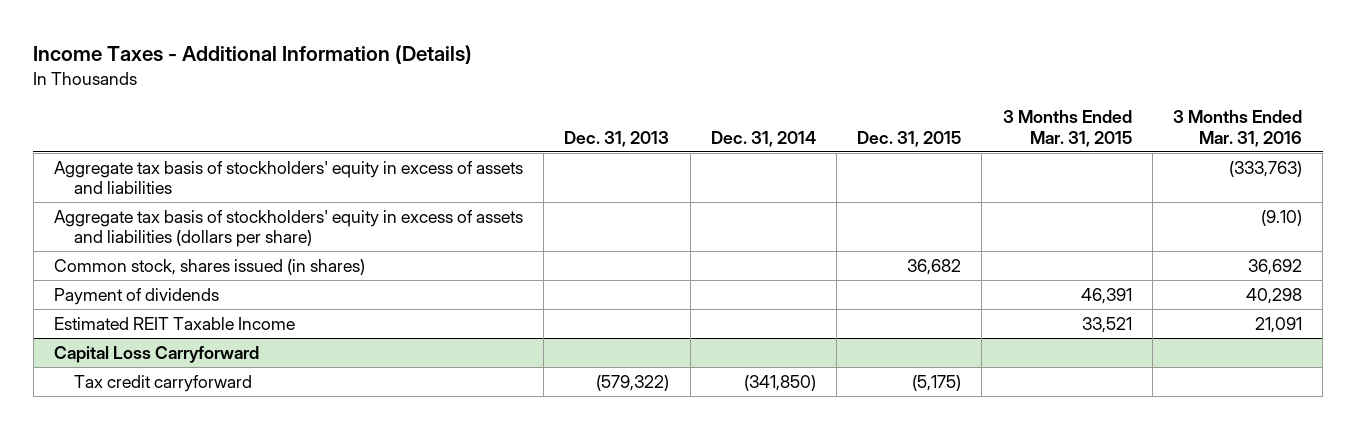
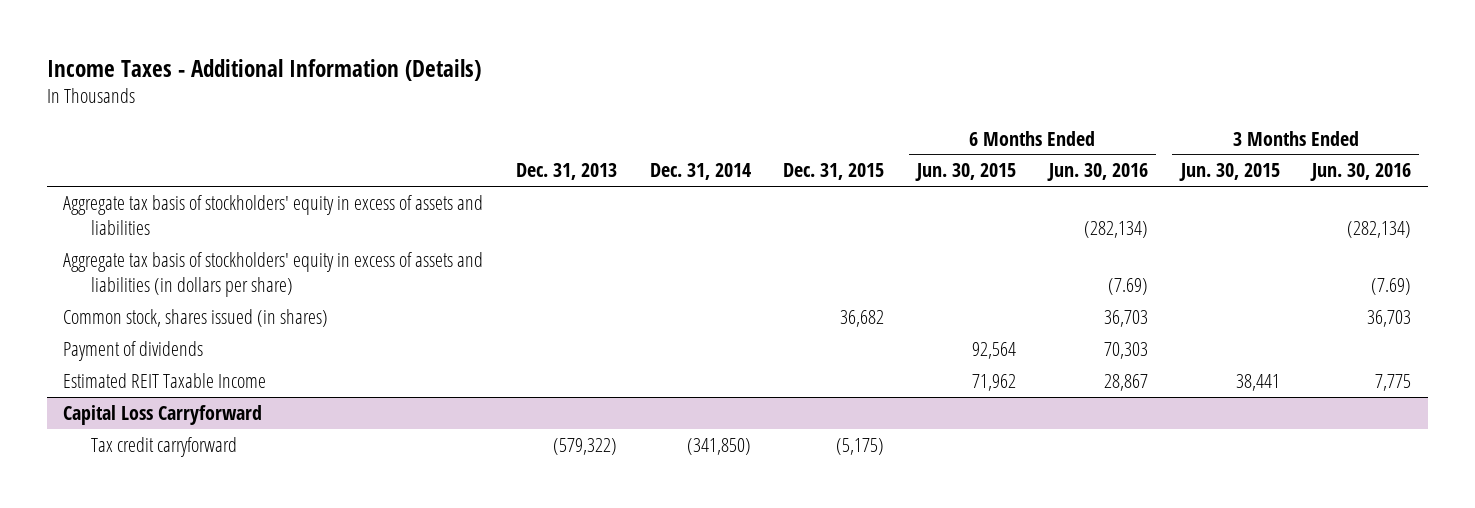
- | Dec. 31, 2013 | Dec. 31, 2014 | Dec. 31, 2015 | 3 Months Ended Mar. 31, 2015 | 3 Months Ended Mar. 31, 2016
+ | Dec. 31, 2013 | Dec. 31, 2014 | Dec. 31, 2015 | 6 Months Ended Jun. 30, 2015 | 6 Months Ended Jun. 30, 2016 | 3 Months Ended Jun. 30, 2015 | 3 Months Ended Jun. 30, 2016
- Aggregate tax basis of stockholders' equity in excess of assets and liabilities (dollars per share) | | | | | (9.10)
+ Aggregate tax basis of stockholders' equity in excess of assets and liabilities (in dollars per share) | | | | | (7.69) | | (7.69)

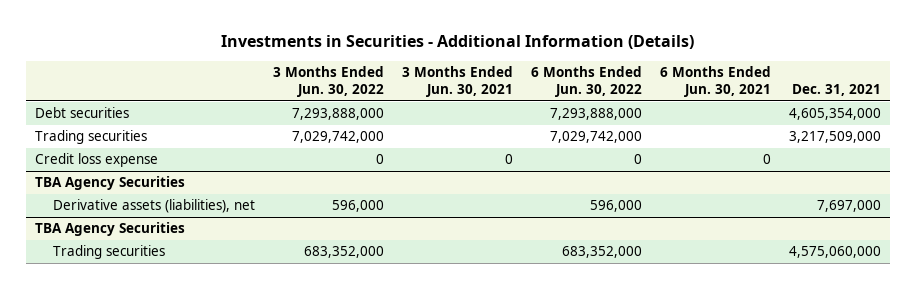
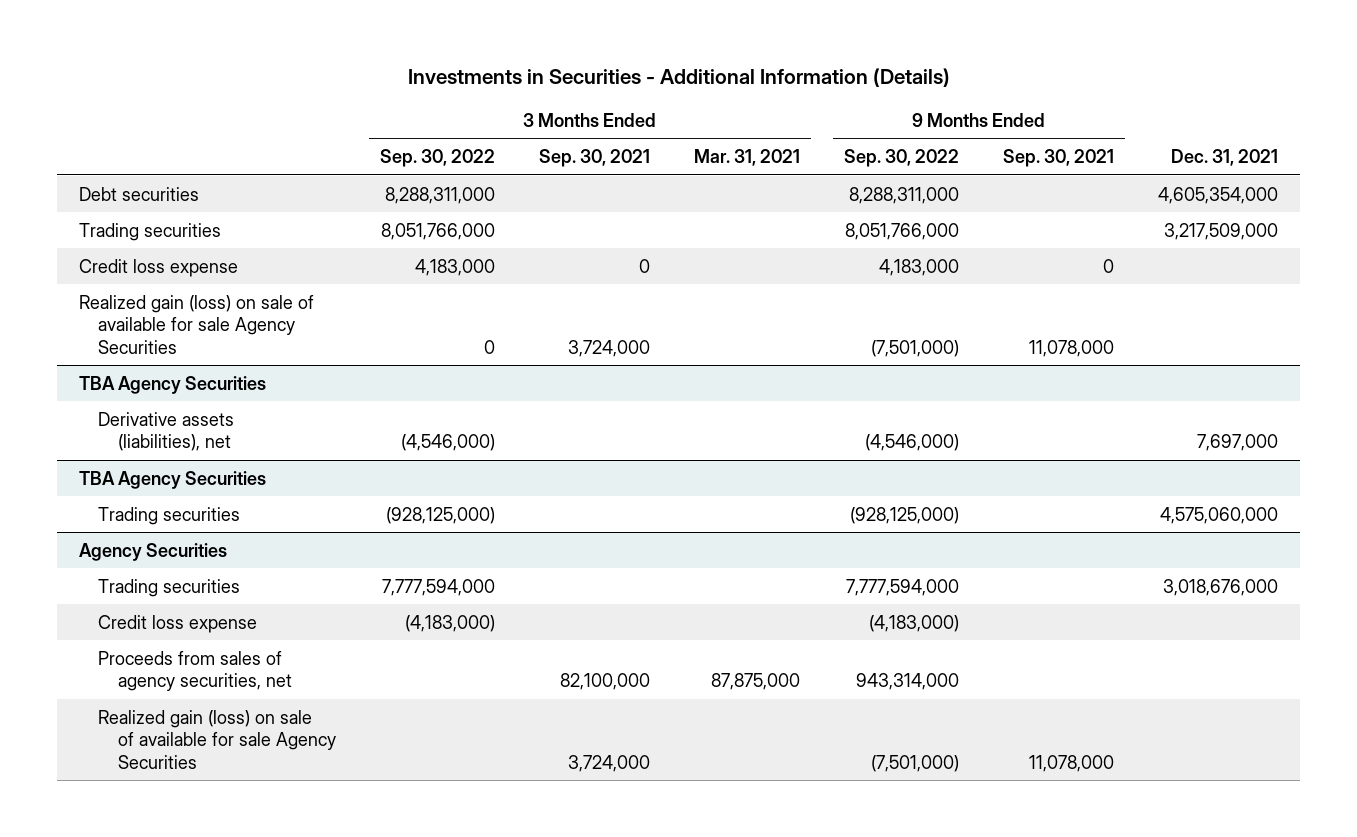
- | 3 Months Ended Jun. 30, 2022 | 3 Months Ended Jun. 30, 2021 | 6 Months Ended Jun. 30, 2022 | 6 Months Ended Jun. 30, 2021 | Dec. 31, 2021
+ | 3 Months Ended Sep. 30, 2022 | 3 Months Ended Sep. 30, 2021 | 3 Months Ended Mar. 31, 2021 | 9 Months Ended Sep. 30, 2022 | 9 Months Ended Sep. 30, 2021 | Dec. 31, 2021
+ Realized gain (loss) on sale of available for sale Agency Securities | 0 | 3,724,000 | | (7,501,000) | 11,078,000 |
+ Agency Securities
+ Trading securities | 7,777,594,000 | | | 7,777,594,000 | | 3,018,676,000
+ Credit loss expense | (4,183,000) | | | (4,183,000) | |
+ Proceeds from sales of agency securities, net | | 82,100,000 | 87,875,000 | 943,314,000 | |
+ Realized gain (loss) on sale of available for sale Agency Securities | | 3,724,000 | | (7,501,000) | 11,078,000 |

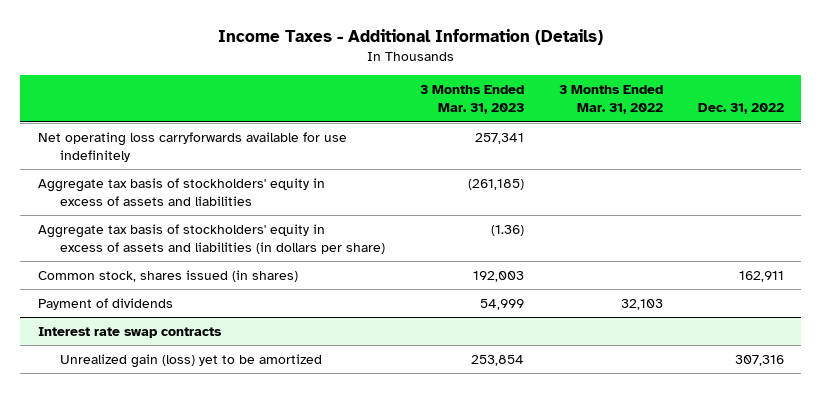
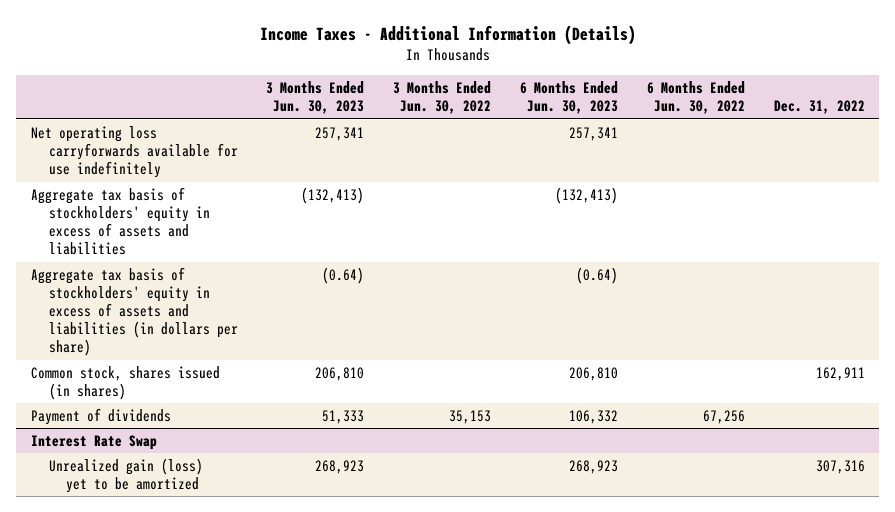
- | 3 Months Ended Mar. 31, 2023 | 3 Months Ended Mar. 31, 2022 | Dec. 31, 2022
+ | 3 Months Ended Jun. 30, 2023 | 3 Months Ended Jun. 30, 2022 | 6 Months Ended Jun. 30, 2023 | 6 Months Ended Jun. 30, 2022 | Dec. 31, 2022
- Interest rate swap contracts
+ Interest Rate Swap

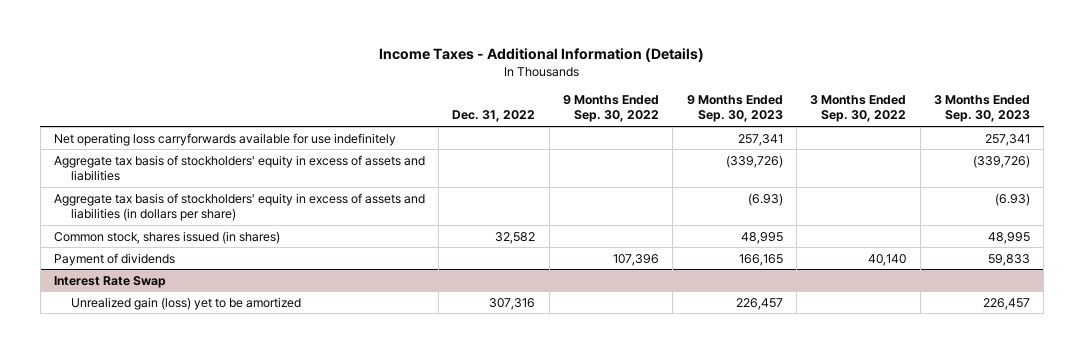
- | 3 Months Ended Jun. 30, 2023 | 3 Months Ended Jun. 30, 2022 | 6 Months Ended Jun. 30, 2023 | 6 Months Ended Jun. 30, 2022 | Dec. 31, 2022
+ | Dec. 31, 2022 | 9 Months Ended Sep. 30, 2022 | 9 Months Ended Sep. 30, 2023 | 3 Months Ended Sep. 30, 2022 | 3 Months Ended Sep. 30, 2023
- Common stock, shares issued (in shares) | 206,810 | | 206,810 | | 162,911
+ Common stock, shares issued (in shares) | 32,582 | | 48,995 | | 48,995

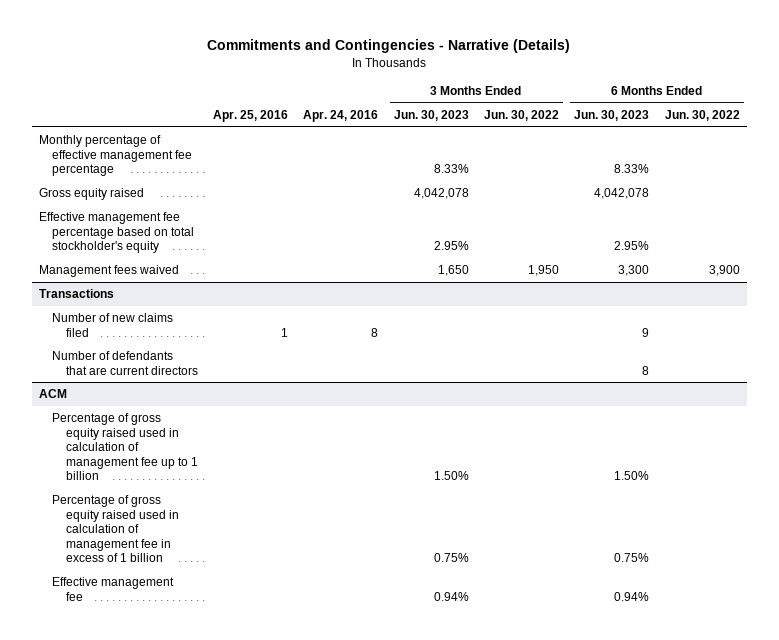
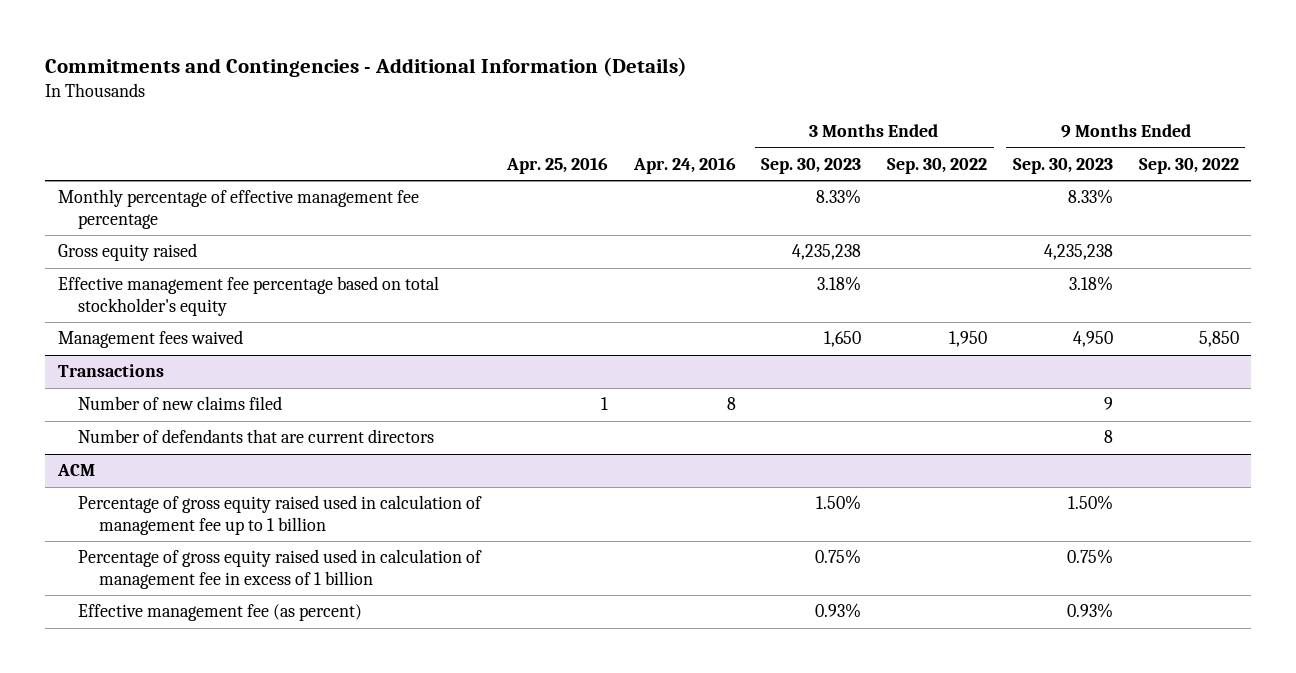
- Commitments and Contingencies - Narrative (Details)
+ Commitments and Contingencies - Additional Information (Details)
- | Apr. 25, 2016 | Apr. 24, 2016 | 3 Months Ended Jun. 30, 2023 | 3 Months Ended Jun. 30, 2022 | 6 Months Ended Jun. 30, 2023 | 6 Months Ended Jun. 30, 2022
+ | Apr. 25, 2016 | Apr. 24, 2016 | 3 Months Ended Sep. 30, 2023 | 3 Months Ended Sep. 30, 2022 | 9 Months Ended Sep. 30, 2023 | 9 Months Ended Sep. 30, 2022
@ ACM
- Effective management fee | | | 0.94% | | 0.94% |
+ Effective management fee (as percent) | | | 0.93% | | 0.93% |

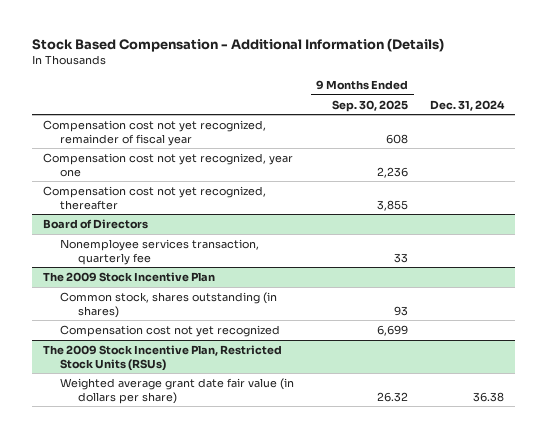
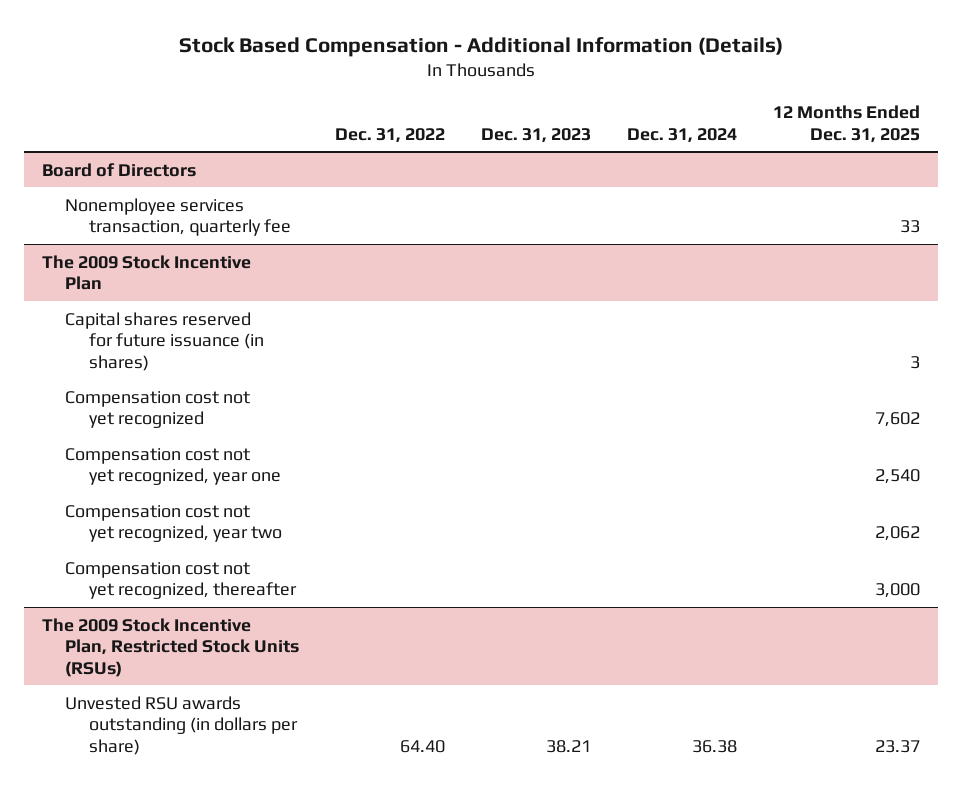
- | 9 Months Ended Sep. 30, 2025 | Dec. 31, 2024
+ | Dec. 31, 2022 | Dec. 31, 2023 | Dec. 31, 2024 | 12 Months Ended Dec. 31, 2025
- Compensation cost not yet recognized, remainder of fiscal year | 608 |
- Compensation cost not yet recognized, year one | 2,236 |
- Compensation cost not yet recognized, thereafter | 3,855 |
@ The 2009 Stock Incentive Plan
- Common stock, shares outstanding (in shares) | 93 |
+ Capital shares reserved for future issuance (in shares) | | | | 3
+ Compensation cost not yet recognized, year one | | | | 2,540
+ Compensation cost not yet recognized, year two | | | | 2,062
+ Compensation cost not yet recognized, thereafter | | | | 3,000
@ The 2009 Stock Incentive Plan, Restricted Stock Units (RSUs)
- Weighted average grant date fair value (in dollars per share) | 26.32 | 36.38
+ Unvested RSU awards outstanding (in dollars per share) | 64.40 | 38.21 | 36.38 | 23.37

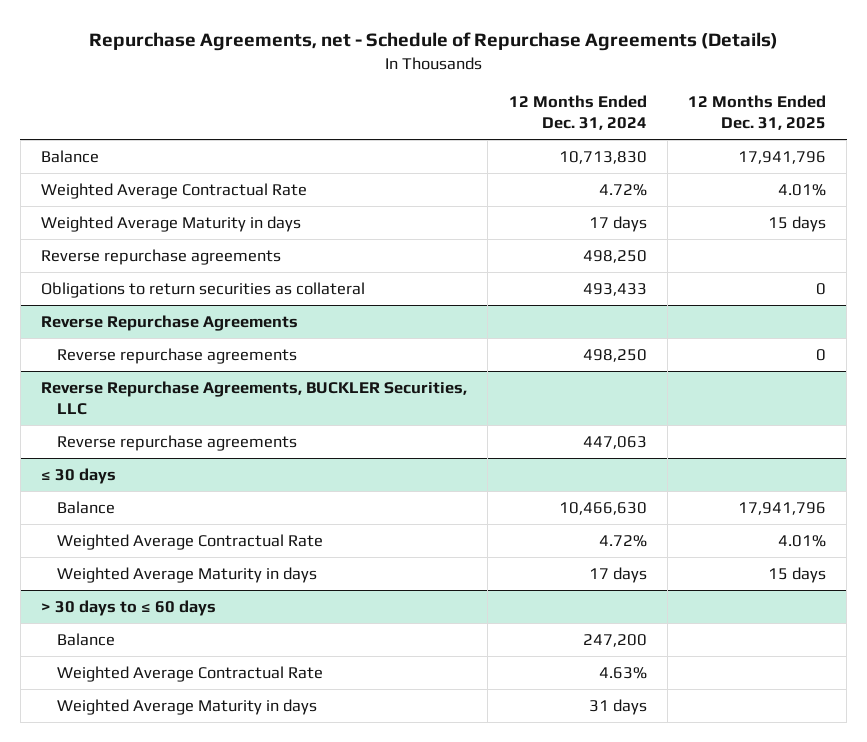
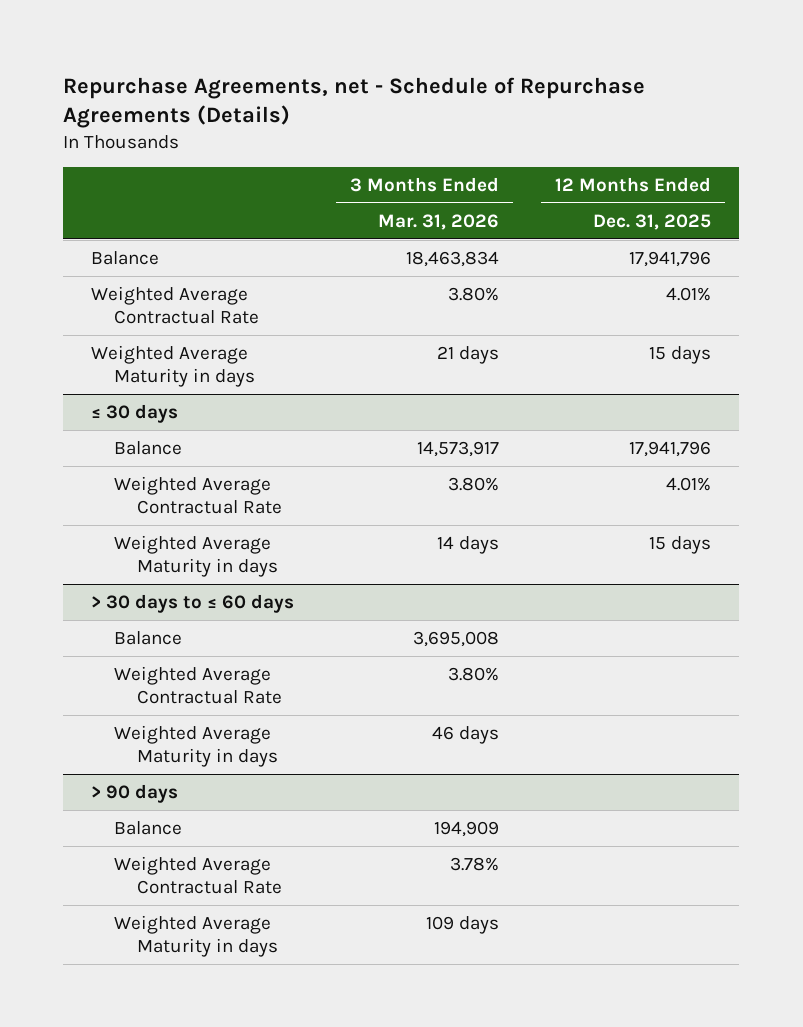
- | 12 Months Ended Dec. 31, 2024 | 12 Months Ended Dec. 31, 2025
+ | 3 Months Ended Mar. 31, 2026 | 12 Months Ended Dec. 31, 2025
- Reverse repurchase agreements | 498,250 |
- Obligations to return securities as collateral | 493,433 | 0
- Reverse Repurchase Agreements
- Reverse repurchase agreements | 498,250 | 0
- Reverse Repurchase Agreements, BUCKLER Securities, LLC
- Reverse repurchase agreements | 447,063 |
+ > 90 days
+ Balance | 194,909 |
+ Weighted Average Contractual Rate | 3.78% |
+ Weighted Average Maturity in days | 109 days |

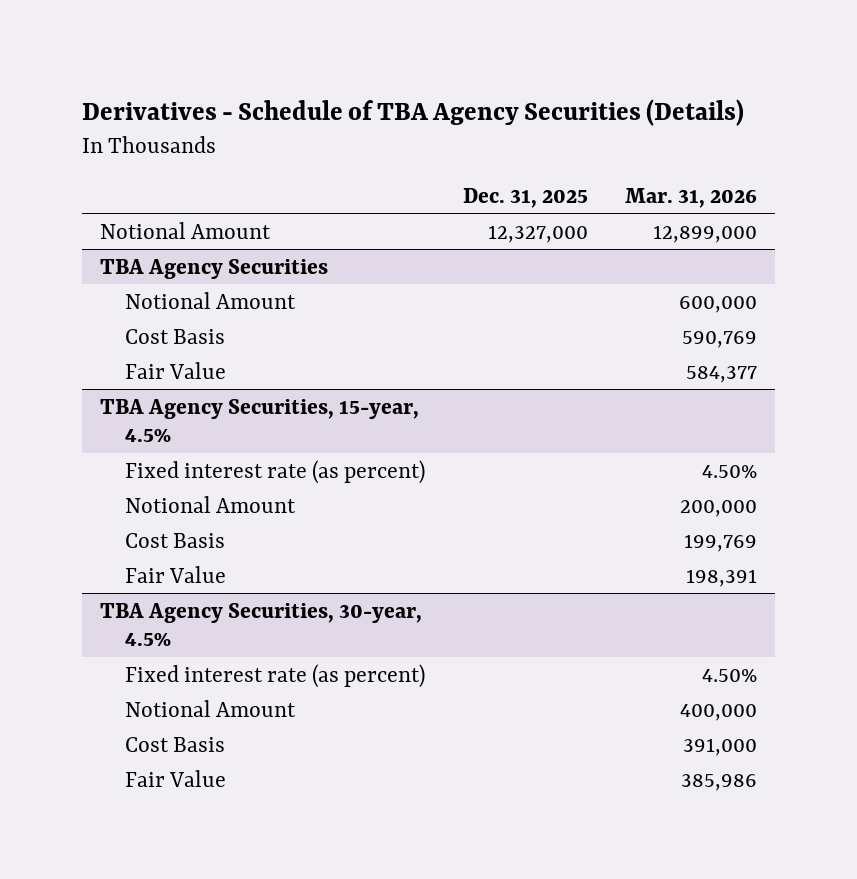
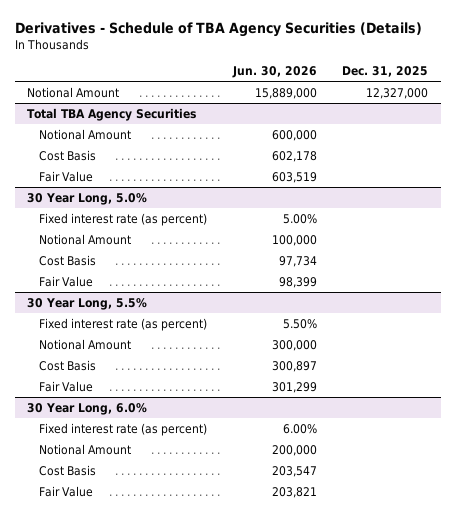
- | Dec. 31, 2025 | Mar. 31, 2026
+ | Jun. 30, 2026 | Dec. 31, 2025
- TBA Agency Securities
+ Total TBA Agency Securities
- TBA Agency Securities, 15-year, 4.5%
- Fixed interest rate (as percent) | | 4.50%
- Notional Amount | | 200,000
- Cost Basis | | 199,769
- Fair Value | | 198,391
- TBA Agency Securities, 30-year, 4.5%
- Fixed interest rate (as percent) | | 4.50%
- Notional Amount | | 400,000
- Cost Basis | | 391,000
- Fair Value | | 385,986
+ 30 Year Long, 5.0%
+ Fixed interest rate (as percent) | 5.00% |
+ Notional Amount | 100,000 |
+ Cost Basis | 97,734 |
+ Fair Value | 98,399 |
+ 30 Year Long, 5.5%
+ Fixed interest rate (as percent) | 5.50% |
+ Notional Amount | 300,000 |
+ Cost Basis | 300,897 |
+ Fair Value | 301,299 |
+ 30 Year Long, 6.0%
+ Fixed interest rate (as percent) | 6.00% |
+ Notional Amount | 200,000 |
+ Cost Basis | 203,547 |
+ Fair Value | 203,821 |

